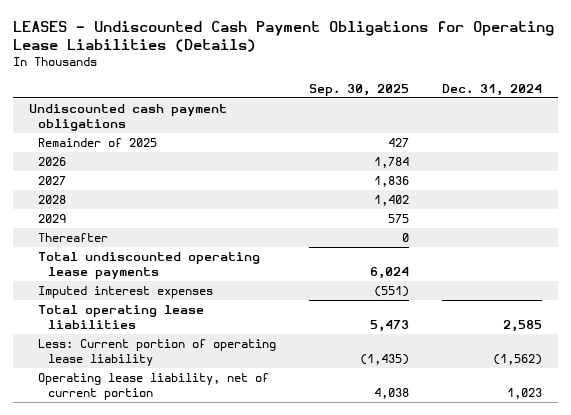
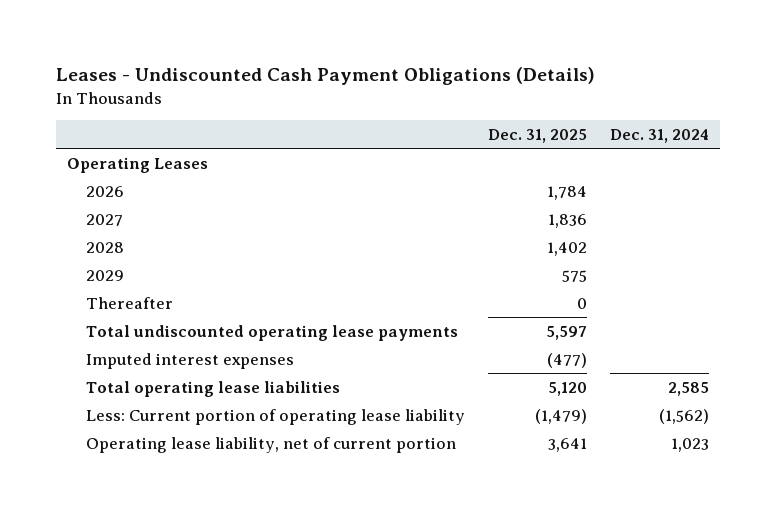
- LEASES - Undiscounted Cash Payment Obligations for Operating Lease Liabilities (Details)
+ Leases - Undiscounted Cash Payment Obligations (Details)
- | Sep. 30, 2025 | Dec. 31, 2024
+ | Dec. 31, 2025 | Dec. 31, 2024
- Undiscounted cash payment obligations
- Remainder of 2025 | 427 |
+ Operating Leases

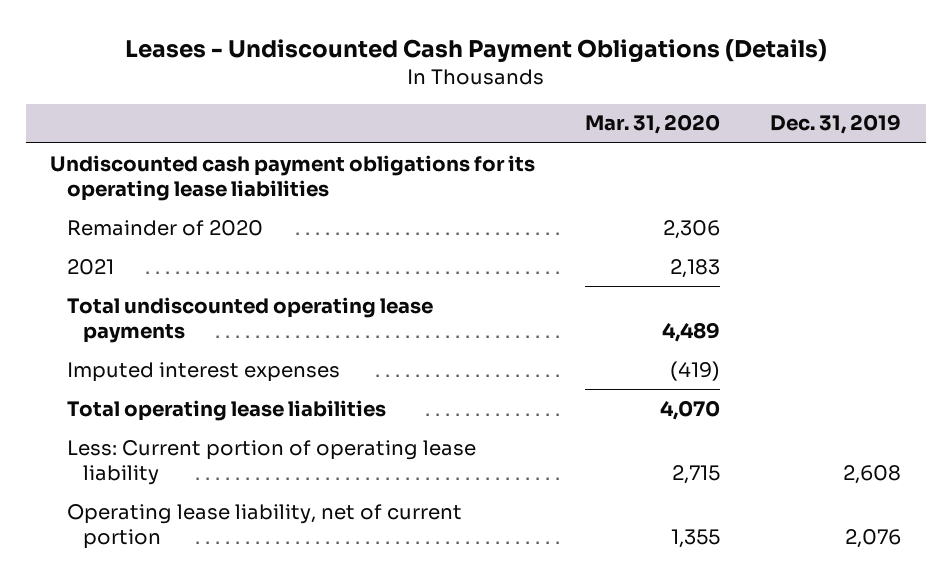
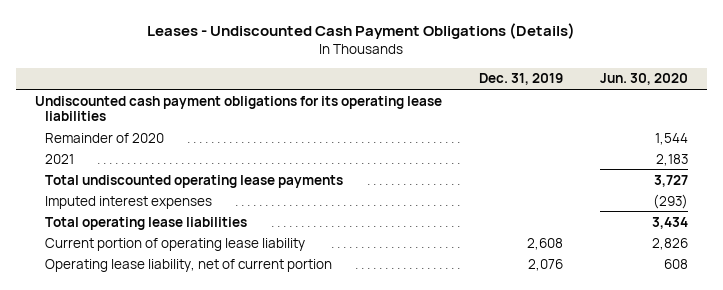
- | Mar. 31, 2020 | Dec. 31, 2019
+ | Dec. 31, 2019 | Jun. 30, 2020
- Less: Current portion of operating lease liability | 2,715 | 2,608
+ Current portion of operating lease liability | 2,608 | 2,826

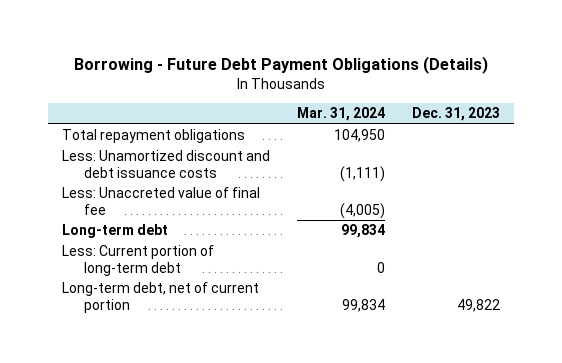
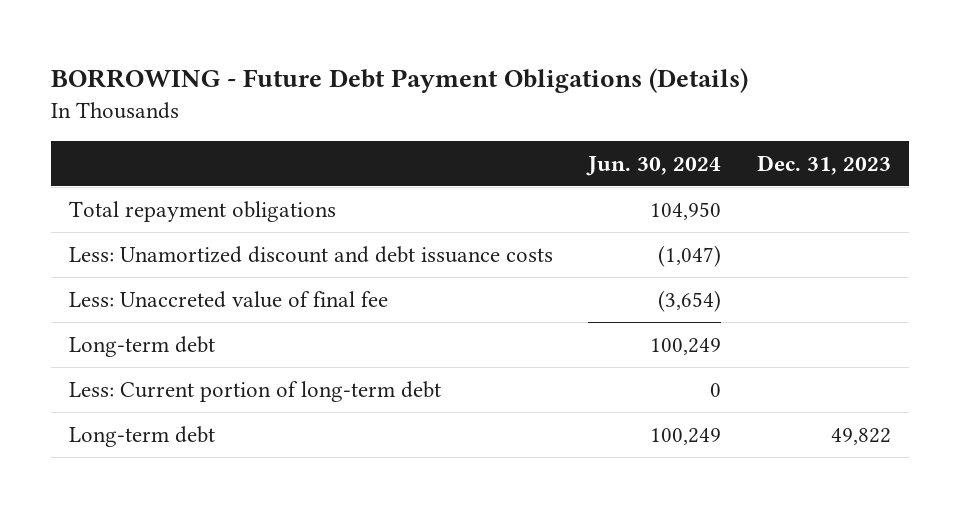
- Borrowing - Future Debt Payment Obligations (Details)
+ BORROWING - Future Debt Payment Obligations (Details)
- | Mar. 31, 2024 | Dec. 31, 2023
+ | Jun. 30, 2024 | Dec. 31, 2023
- Long-term debt, net of current portion | 99,834 | 49,822
+ Long-term debt | 100,249 | 49,822

